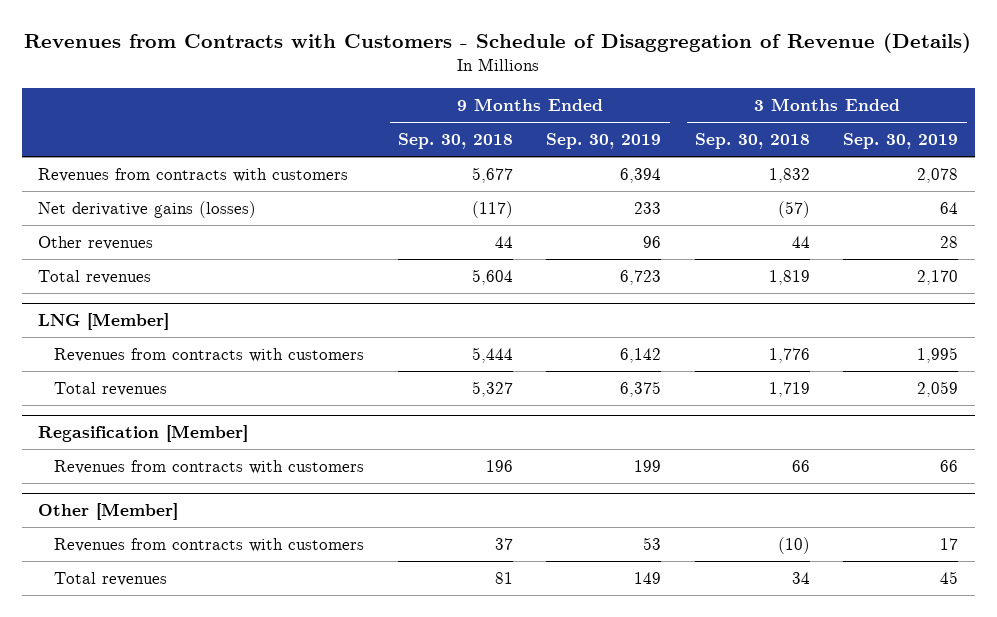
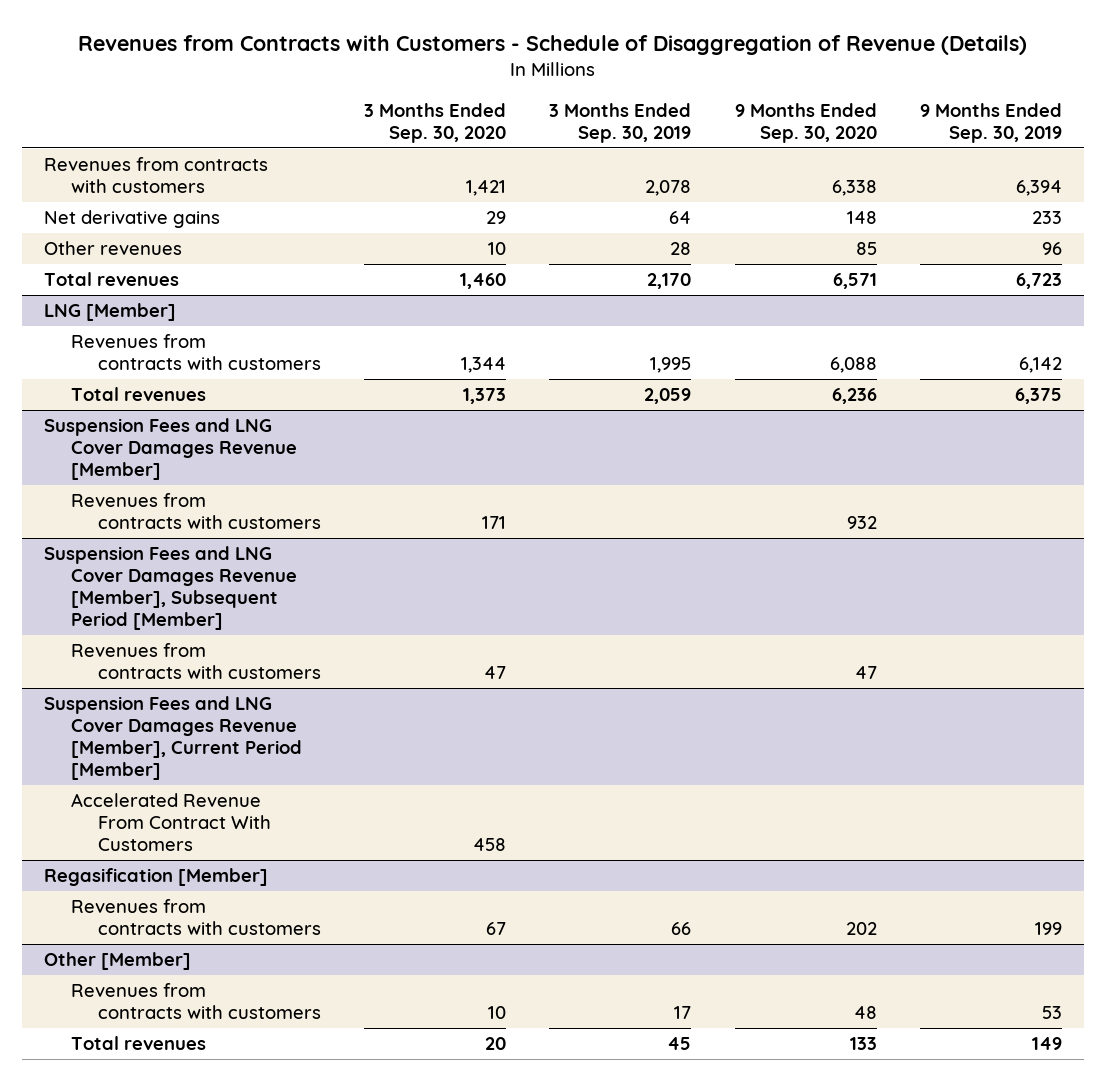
- | 9 Months Ended Sep. 30, 2018 | 9 Months Ended Sep. 30, 2019 | 3 Months Ended Sep. 30, 2018 | 3 Months Ended Sep. 30, 2019
+ | 3 Months Ended Sep. 30, 2020 | 3 Months Ended Sep. 30, 2019 | 9 Months Ended Sep. 30, 2020 | 9 Months Ended Sep. 30, 2019
- Net derivative gains (losses) | (117) | 233 | (57) | 64
+ Net derivative gains | 29 | 64 | 148 | 233
+ Suspension Fees and LNG Cover Damages Revenue [Member]
+ Revenues from contracts with customers | 171 | | 932 |
+ Suspension Fees and LNG Cover Damages Revenue [Member], Subsequent Period [Member]
+ Revenues from contracts with customers | 47 | | 47 |
+ Suspension Fees and LNG Cover Damages Revenue [Member], Current Period [Member]
+ Accelerated Revenue From Contract With Customers | 458 | | |

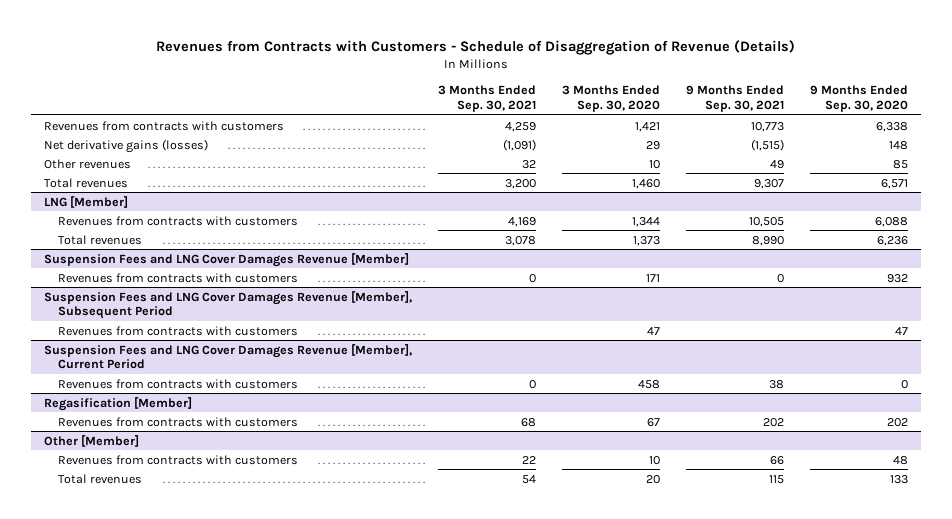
- | 3 Months Ended Sep. 30, 2020 | 3 Months Ended Sep. 30, 2019 | 9 Months Ended Sep. 30, 2020 | 9 Months Ended Sep. 30, 2019
+ | 3 Months Ended Sep. 30, 2021 | 3 Months Ended Sep. 30, 2020 | 9 Months Ended Sep. 30, 2021 | 9 Months Ended Sep. 30, 2020
- Net derivative gains | 29 | 64 | 148 | 233
+ Net derivative gains (losses) | (1,091) | 29 | (1,515) | 148
- Suspension Fees and LNG Cover Damages Revenue [Member], Subsequent Period [Member]
+ Suspension Fees and LNG Cover Damages Revenue [Member], Subsequent Period
- Suspension Fees and LNG Cover Damages Revenue [Member], Current Period [Member]
- Accelerated Revenue From Contract With Customers | 458 | | |
+ Suspension Fees and LNG Cover Damages Revenue [Member], Current Period
+ Revenues from contracts with customers | 0 | 458 | 38 | 0

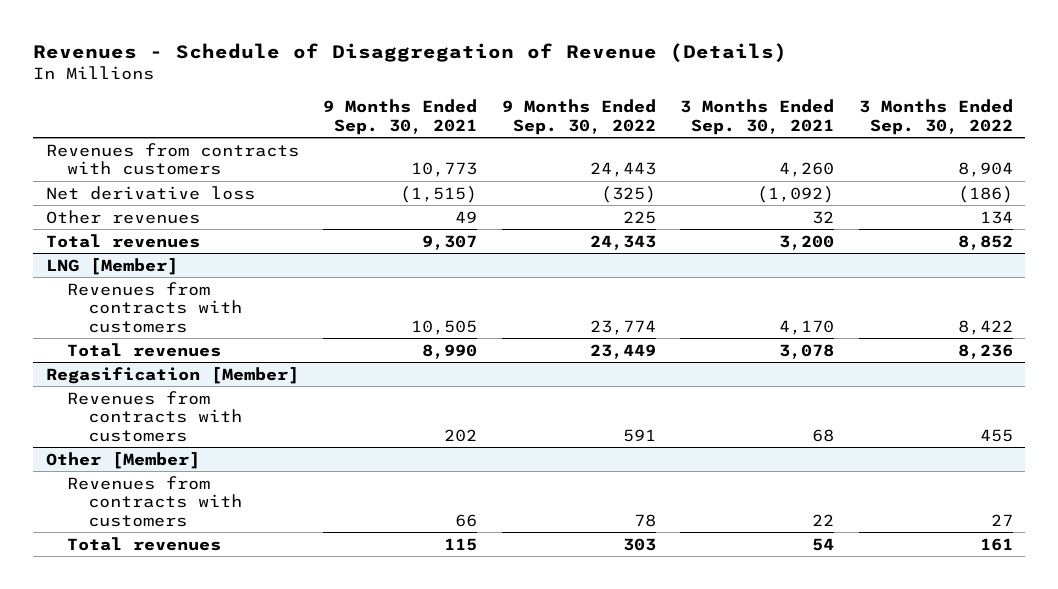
- Revenues from Contracts with Customers - Schedule of Disaggregation of Revenue (Details)
+ Revenues - Schedule of Disaggregation of Revenue (Details)
- | 3 Months Ended Sep. 30, 2021 | 3 Months Ended Sep. 30, 2020 | 9 Months Ended Sep. 30, 2021 | 9 Months Ended Sep. 30, 2020
+ | 9 Months Ended Sep. 30, 2021 | 9 Months Ended Sep. 30, 2022 | 3 Months Ended Sep. 30, 2021 | 3 Months Ended Sep. 30, 2022
- Revenues from contracts with customers | 4,259 | 1,421 | 10,773 | 6,338
- Net derivative gains (losses) | (1,091) | 29 | (1,515) | 148
+ Revenues from contracts with customers | 10,773 | 24,443 | 4,260 | 8,904
+ Net derivative loss | (1,515) | (325) | (1,092) | (186)
@ LNG [Member]
- Revenues from contracts with customers | 4,169 | 1,344 | 10,505 | 6,088
+ Revenues from contracts with customers | 10,505 | 23,774 | 4,170 | 8,422
- Suspension Fees and LNG Cover Damages Revenue [Member]
- Revenues from contracts with customers | 0 | 171 | 0 | 932
- Suspension Fees and LNG Cover Damages Revenue [Member], Subsequent Period
- Revenues from contracts with customers | | 47 | | 47
- Suspension Fees and LNG Cover Damages Revenue [Member], Current Period
- Revenues from contracts with customers | 0 | 458 | 38 | 0

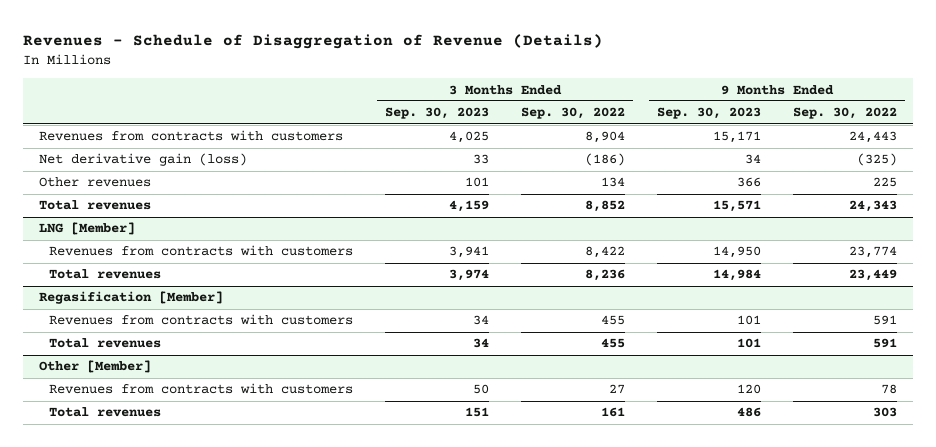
- | 9 Months Ended Sep. 30, 2021 | 9 Months Ended Sep. 30, 2022 | 3 Months Ended Sep. 30, 2021 | 3 Months Ended Sep. 30, 2022
+ | 3 Months Ended Sep. 30, 2023 | 3 Months Ended Sep. 30, 2022 | 9 Months Ended Sep. 30, 2023 | 9 Months Ended Sep. 30, 2022
- Net derivative loss | (1,515) | (325) | (1,092) | (186)
+ Net derivative gain (loss) | 33 | (186) | 34 | (325)
@ Regasification [Member]
+ Total revenues | 34 | 455 | 101 | 591

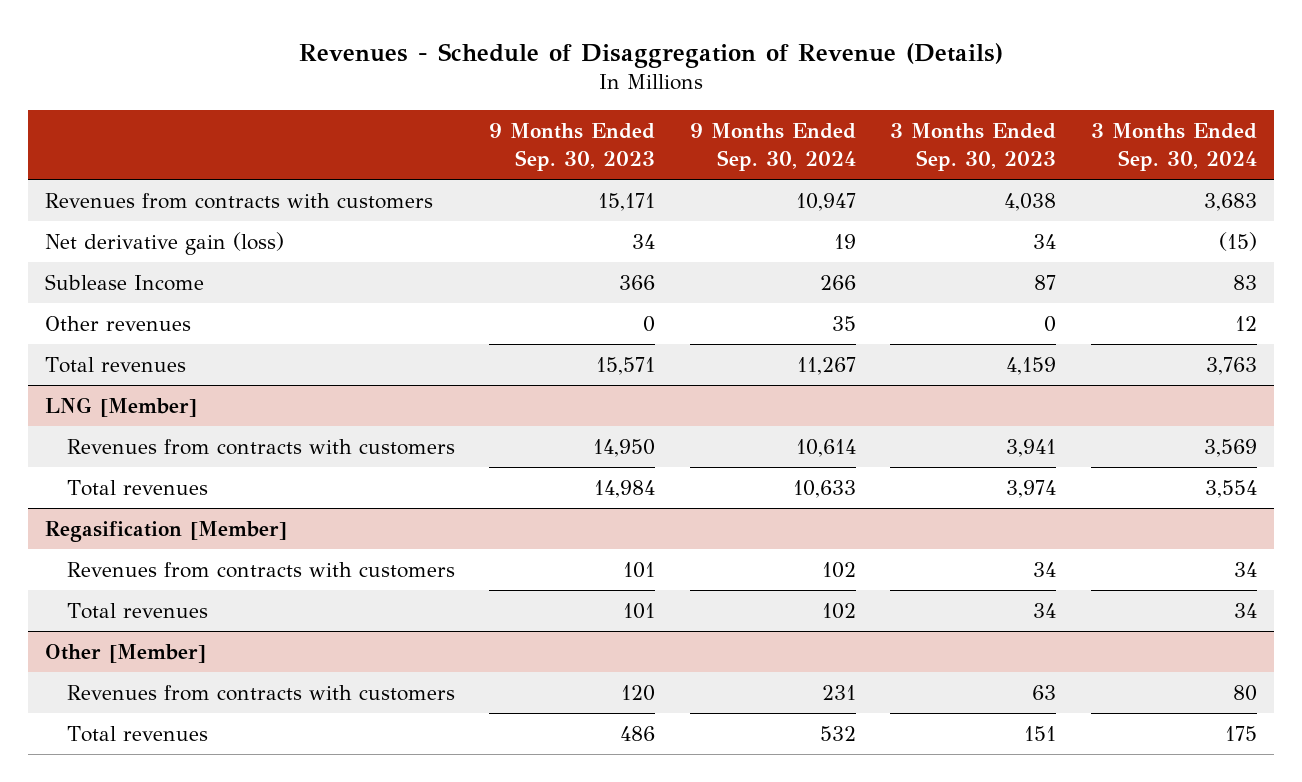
- | 3 Months Ended Sep. 30, 2023 | 3 Months Ended Sep. 30, 2022 | 9 Months Ended Sep. 30, 2023 | 9 Months Ended Sep. 30, 2022
+ | 9 Months Ended Sep. 30, 2023 | 9 Months Ended Sep. 30, 2024 | 3 Months Ended Sep. 30, 2023 | 3 Months Ended Sep. 30, 2024
- Revenues from contracts with customers | 4,025 | 8,904 | 15,171 | 24,443
- Net derivative gain (loss) | 33 | (186) | 34 | (325)
- Other revenues | 101 | 134 | 366 | 225
+ Revenues from contracts with customers | 15,171 | 10,947 | 4,038 | 3,683
+ Net derivative gain (loss) | 34 | 19 | 34 | (15)
+ Sublease Income | 366 | 266 | 87 | 83
+ Other revenues | 0 | 35 | 0 | 12
@ Other [Member]
- Revenues from contracts with customers | 50 | 27 | 120 | 78
+ Revenues from contracts with customers | 120 | 231 | 63 | 80

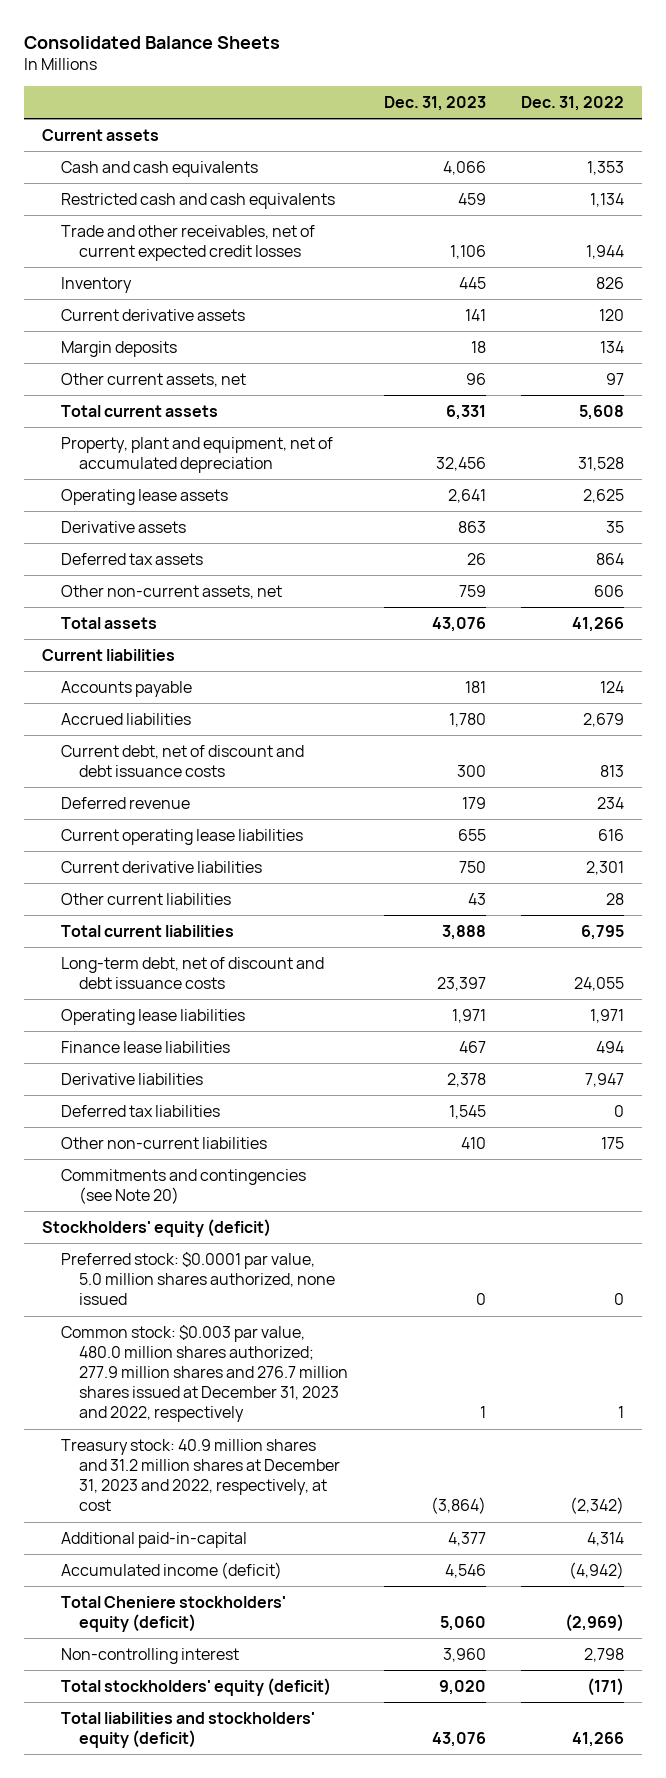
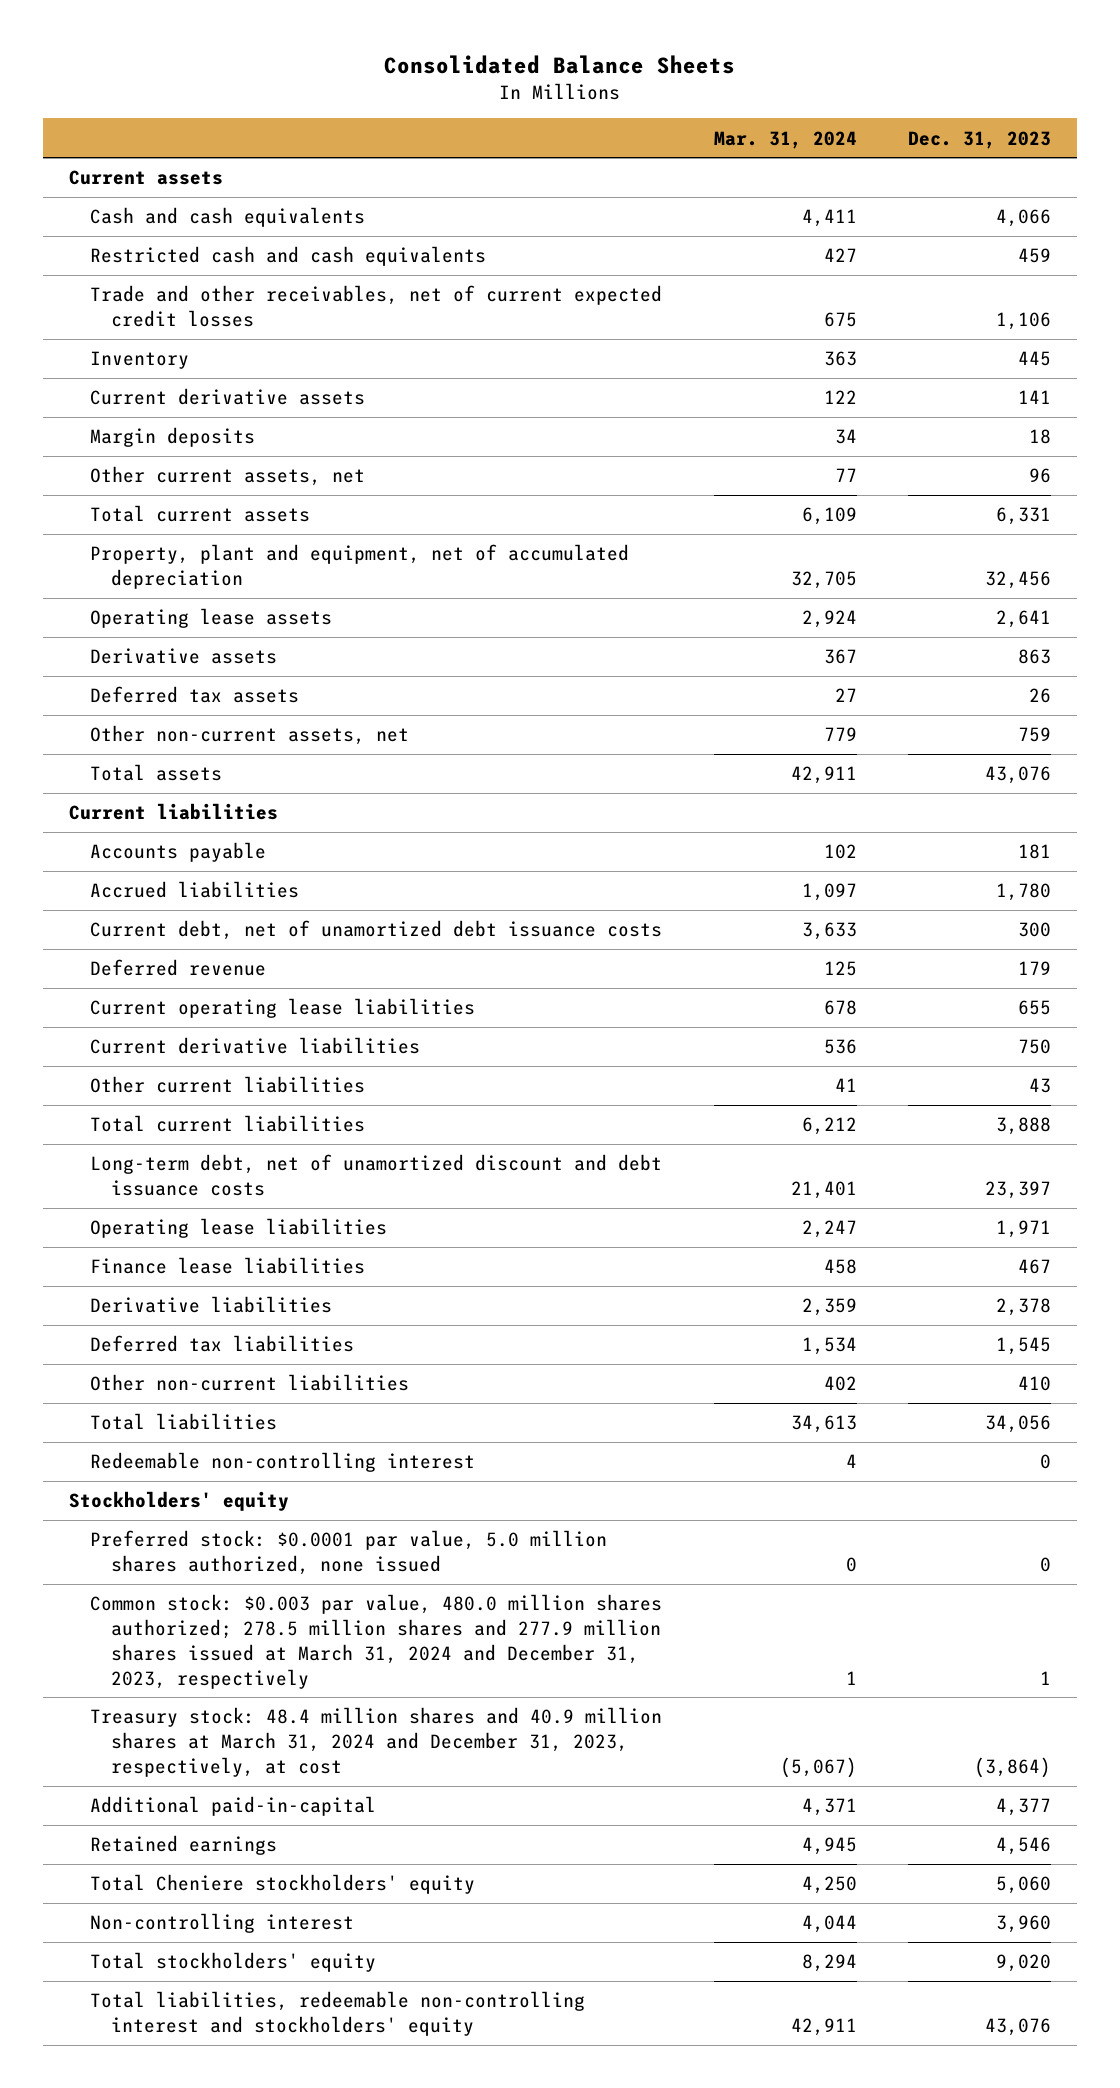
- | Dec. 31, 2023 | Dec. 31, 2022
+ | Mar. 31, 2024 | Dec. 31, 2023
- Current debt, net of discount and debt issuance costs | 300 | 813
+ Current debt, net of unamortized debt issuance costs | 3,633 | 300
- Long-term debt, net of discount and debt issuance costs | 23,397 | 24,055
+ Long-term debt, net of unamortized discount and debt issuance costs | 21,401 | 23,397
- Commitments and contingencies (see Note 20)
- Stockholders' equity (deficit)
+ Total liabilities | 34,613 | 34,056
+ Redeemable non-controlling interest | 4 | 0
+ Stockholders' equity
- Common stock: $0.003 par value, 480.0 million shares authorized; 277.9 million shares and 276.7 million shares issued at December 31, 2023 and 2022, respectively | 1 | 1
- Treasury stock: 40.9 million shares and 31.2 million shares at December 31, 2023 and 2022, respectively, at cost | (3,864) | (2,342)
+ Common stock: $0.003 par value, 480.0 million shares authorized; 278.5 million shares and 277.9 million shares issued at March 31, 2024 and December 31, 2023, respectively | 1 | 1
+ Treasury stock: 48.4 million shares and 40.9 million shares at March 31, 2024 and December 31, 2023, respectively, at cost | (5,067) | (3,864)
- Accumulated income (deficit) | 4,546 | (4,942)
- Total Cheniere stockholders' equity (deficit) | 5,060 | (2,969)
+ Retained earnings | 4,945 | 4,546
+ Total Cheniere stockholders' equity | 4,250 | 5,060
- Total stockholders' equity (deficit) | 9,020 | (171)
- Total liabilities and stockholders' equity (deficit) | 43,076 | 41,266
+ Total stockholders' equity | 8,294 | 9,020
+ Total liabilities, redeemable non-controlling interest and stockholders' equity | 42,911 | 43,076

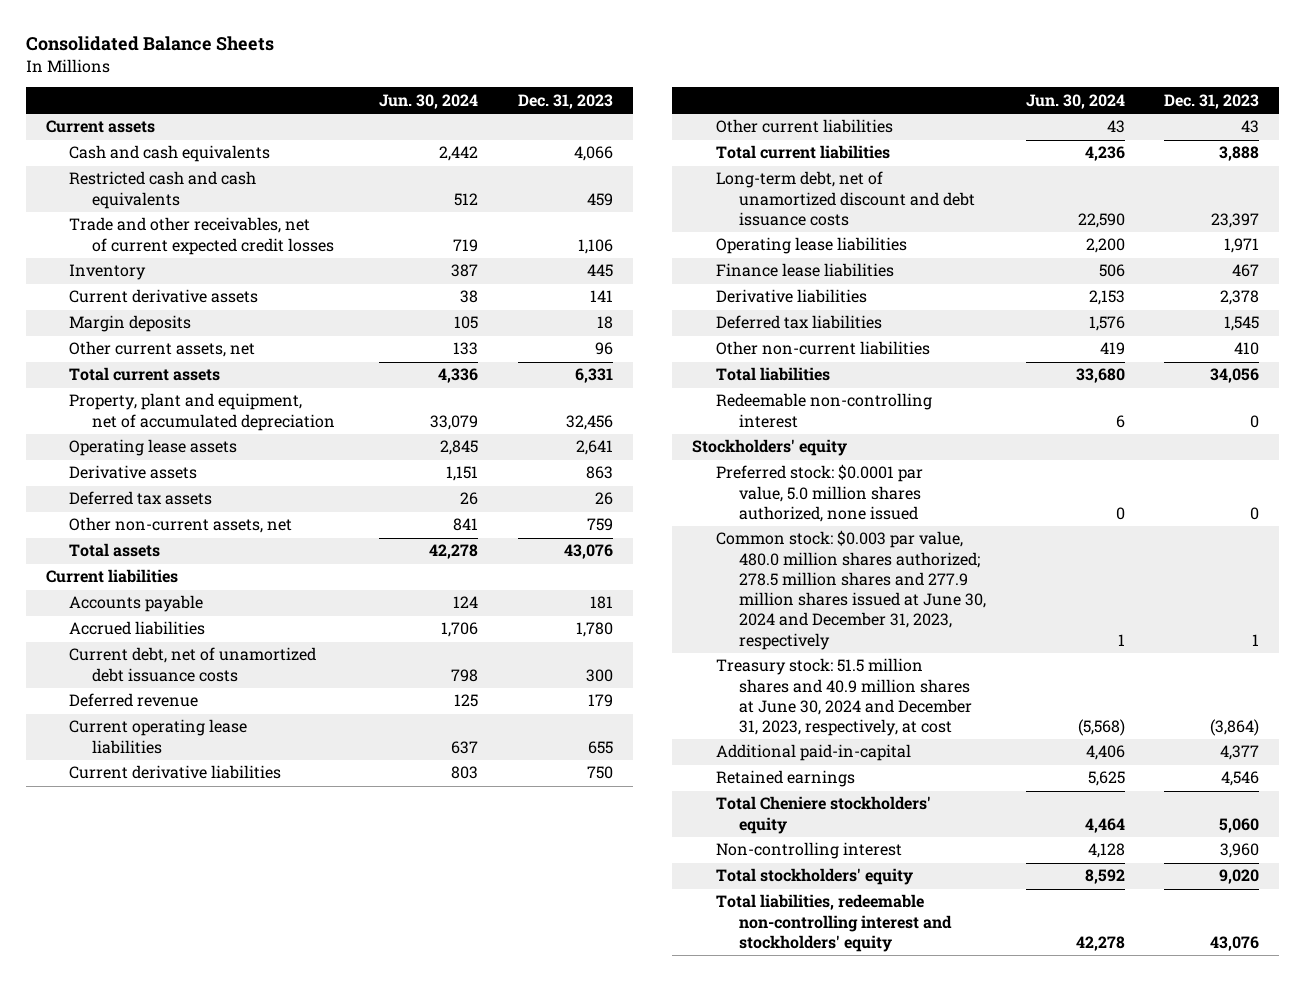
- | Mar. 31, 2024 | Dec. 31, 2023
+ | Jun. 30, 2024 | Dec. 31, 2023
- Common stock: $0.003 par value, 480.0 million shares authorized; 278.5 million shares and 277.9 million shares issued at March 31, 2024 and December 31, 2023, respectively | 1 | 1
- Treasury stock: 48.4 million shares and 40.9 million shares at March 31, 2024 and December 31, 2023, respectively, at cost | (5,067) | (3,864)
+ Common stock: $0.003 par value, 480.0 million shares authorized; 278.5 million shares and 277.9 million shares issued at June 30, 2024 and December 31, 2023, respectively | 1 | 1
+ Treasury stock: 51.5 million shares and 40.9 million shares at June 30, 2024 and December 31, 2023, respectively, at cost | (5,568) | (3,864)

